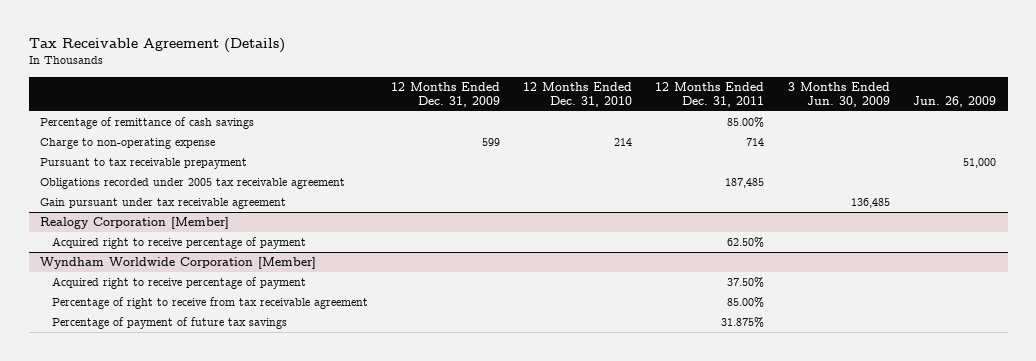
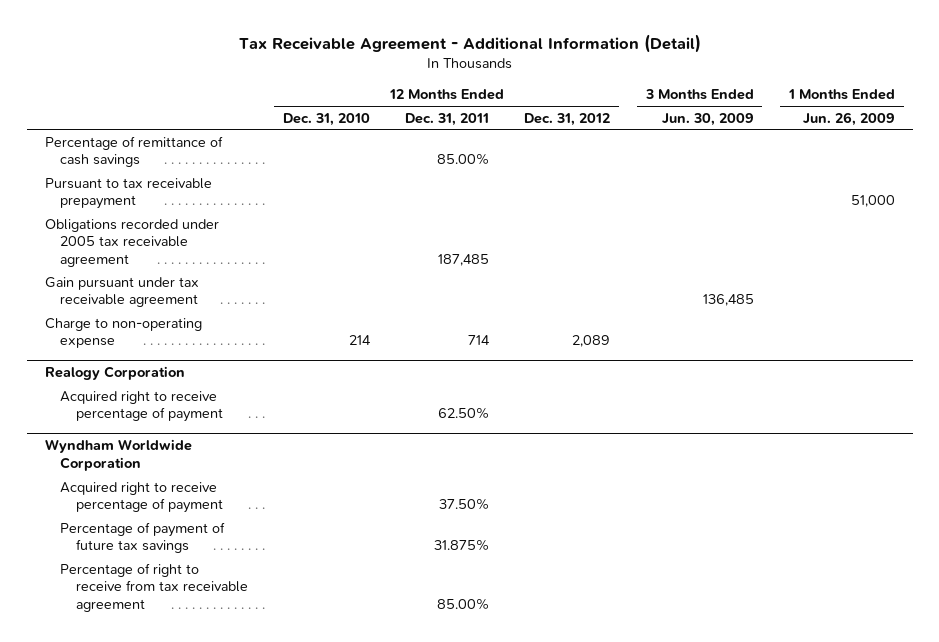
- Tax Receivable Agreement (Details)
+ Tax Receivable Agreement - Additional Information (Detail)
- | 12 Months Ended Dec. 31, 2009 | 12 Months Ended Dec. 31, 2010 | 12 Months Ended Dec. 31, 2011 | 3 Months Ended Jun. 30, 2009 | Jun. 26, 2009
+ | 12 Months Ended Dec. 31, 2010 | 12 Months Ended Dec. 31, 2011 | 12 Months Ended Dec. 31, 2012 | 3 Months Ended Jun. 30, 2009 | 1 Months Ended Jun. 26, 2009
- Realogy Corporation [Member]
moved down: Charge to non-operating expense | 214 | 714 | 2,089 | |
+ Realogy Corporation
- Wyndham Worldwide Corporation [Member]
+ Wyndham Worldwide Corporation
- Percentage of right to receive from tax receivable agreement | | | 85.00% | |
+ Percentage of right to receive from tax receivable agreement | | 85.00% | | |

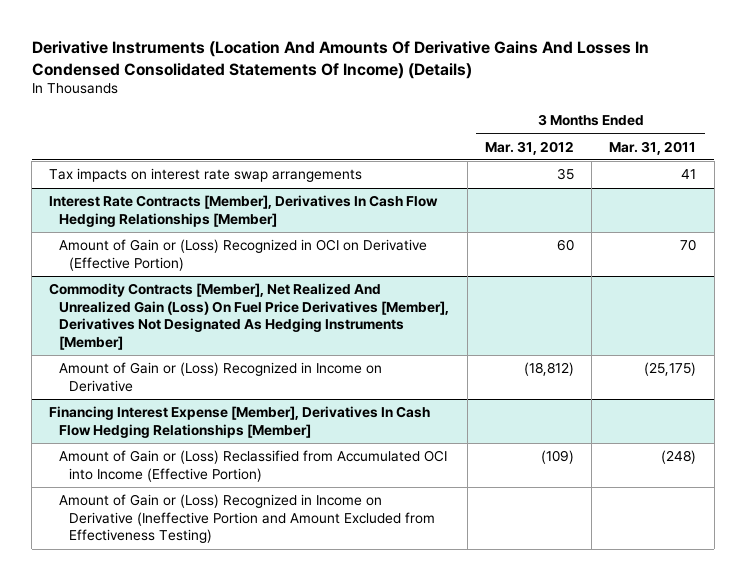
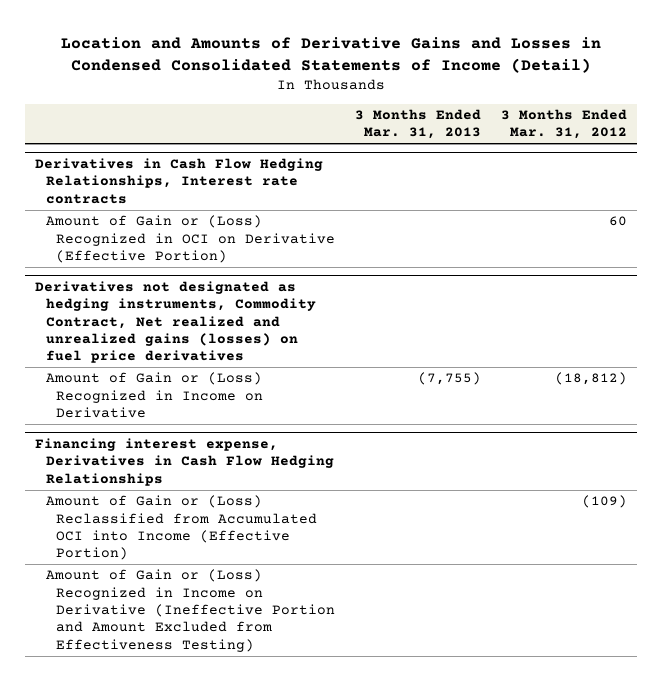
- Derivative Instruments (Location And Amounts Of Derivative Gains And Losses In Condensed Consolidated Statements Of Income) (Details)
+ Location and Amounts of Derivative Gains and Losses in Condensed Consolidated Statements of Income (Detail)
- | 3 Months Ended Mar. 31, 2012 | 3 Months Ended Mar. 31, 2011
+ | 3 Months Ended Mar. 31, 2013 | 3 Months Ended Mar. 31, 2012
- Tax impacts on interest rate swap arrangements | 35 | 41
- Interest Rate Contracts [Member], Derivatives In Cash Flow Hedging Relationships [Member]
+ Derivatives in Cash Flow Hedging Relationships, Interest rate contracts
- Commodity Contracts [Member], Net Realized And Unrealized Gain (Loss) On Fuel Price Derivatives [Member], Derivatives Not Designated As Hedging Instruments [Member]
+ Derivatives not designated as hedging instruments, Commodity Contract, Net realized and unrealized gains (losses) on fuel price derivatives
- Financing Interest Expense [Member], Derivatives In Cash Flow Hedging Relationships [Member]
+ Financing interest expense, Derivatives in Cash Flow Hedging Relationships

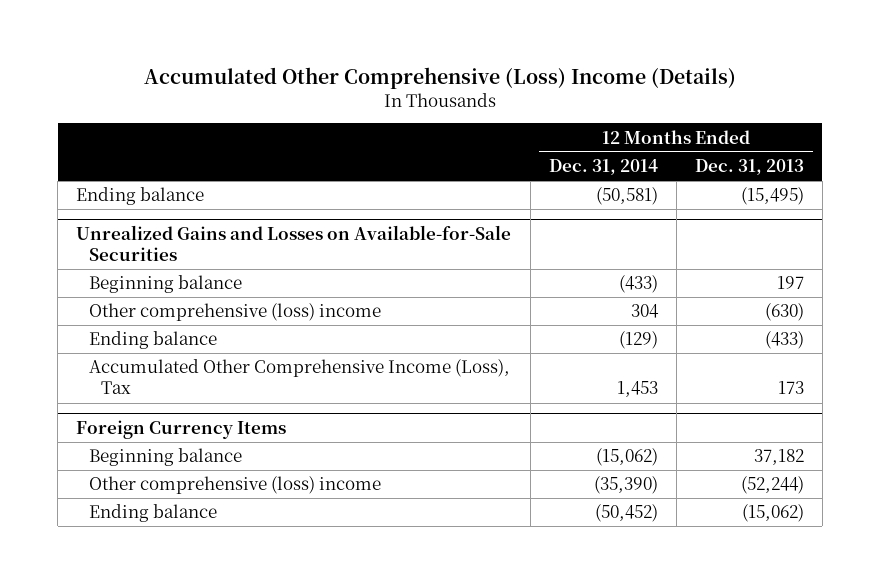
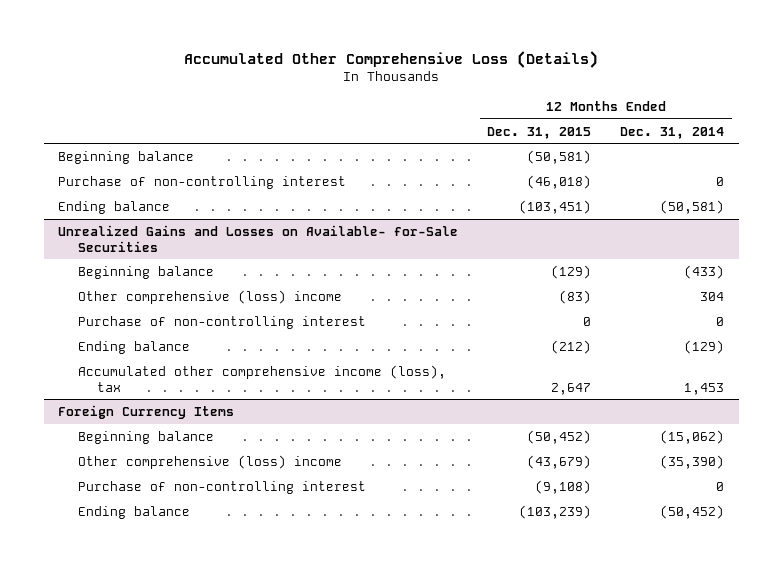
- Accumulated Other Comprehensive (Loss) Income (Details)
+ Accumulated Other Comprehensive Loss (Details)
- | 12 Months Ended Dec. 31, 2014 | 12 Months Ended Dec. 31, 2013
+ | 12 Months Ended Dec. 31, 2015 | 12 Months Ended Dec. 31, 2014
+ Beginning balance | (50,581) |
+ Purchase of non-controlling interest | (46,018) | 0
- Unrealized Gains and Losses on Available-for-Sale Securities
+ Unrealized Gains and Losses on Available- for-Sale Securities
+ Purchase of non-controlling interest | 0 | 0
- Accumulated Other Comprehensive Income (Loss), Tax | 1,453 | 173
+ Accumulated other comprehensive income (loss), tax | 2,647 | 1,453
@ Foreign Currency Items
+ Purchase of non-controlling interest | (9,108) | 0

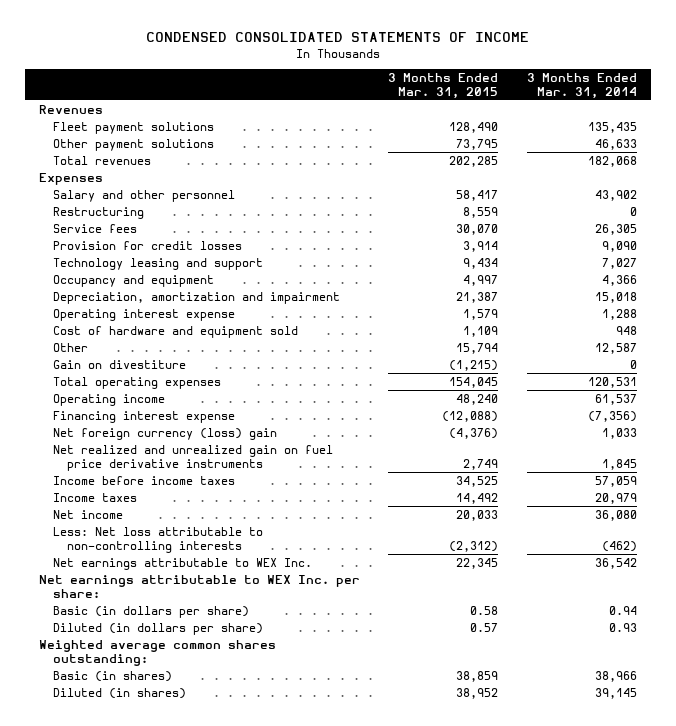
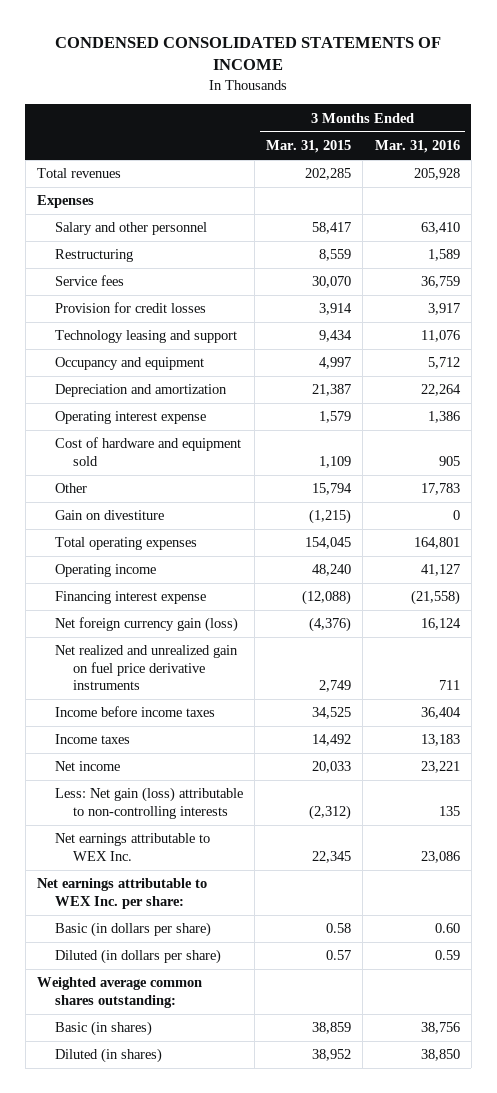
- | 3 Months Ended Mar. 31, 2015 | 3 Months Ended Mar. 31, 2014
+ | 3 Months Ended Mar. 31, 2015 | 3 Months Ended Mar. 31, 2016
- Revenues
- Fleet payment solutions | 128,490 | 135,435
- Other payment solutions | 73,795 | 46,633
- Depreciation, amortization and impairment | 21,387 | 15,018
+ Depreciation and amortization | 21,387 | 22,264
- Net foreign currency (loss) gain | (4,376) | 1,033
+ Net foreign currency gain (loss) | (4,376) | 16,124
- Less: Net loss attributable to non-controlling interests | (2,312) | (462)
+ Less: Net gain (loss) attributable to non-controlling interests | (2,312) | 135

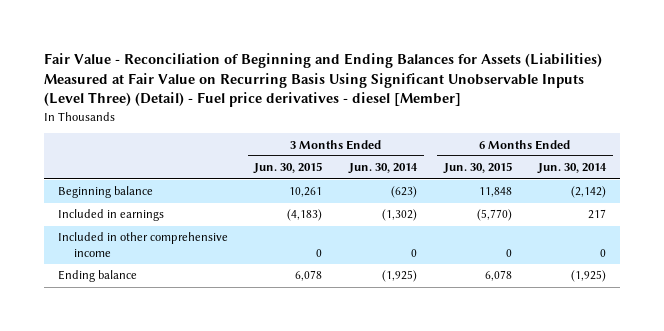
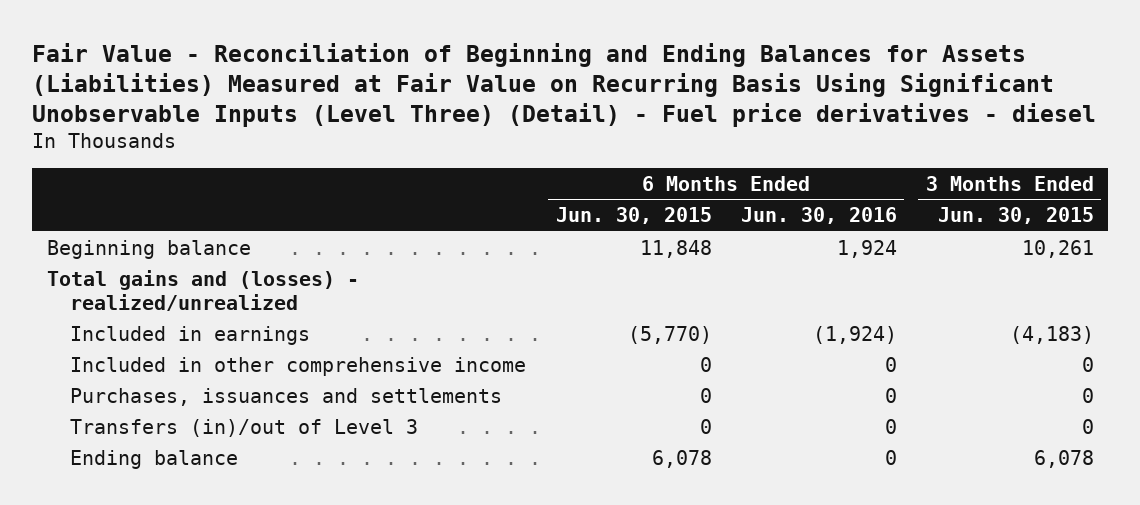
- Fair Value - Reconciliation of Beginning and Ending Balances for Assets (Liabilities) Measured at Fair Value on Recurring Basis Using Significant Unobservable Inputs (Level Three) (Detail) - Fuel price derivatives - diesel [Member]
+ Fair Value - Reconciliation of Beginning and Ending Balances for Assets (Liabilities) Measured at Fair Value on Recurring Basis Using Significant Unobservable Inputs (Level Three) (Detail) - Fuel price derivatives - diesel
- | 3 Months Ended Jun. 30, 2015 | 3 Months Ended Jun. 30, 2014 | 6 Months Ended Jun. 30, 2015 | 6 Months Ended Jun. 30, 2014
+ | 6 Months Ended Jun. 30, 2015 | 6 Months Ended Jun. 30, 2016 | 3 Months Ended Jun. 30, 2015
+ Total gains and (losses) - realized/unrealized
+ Purchases, issuances and settlements | 0 | 0 | 0
+ Transfers (in)/out of Level 3 | 0 | 0 | 0

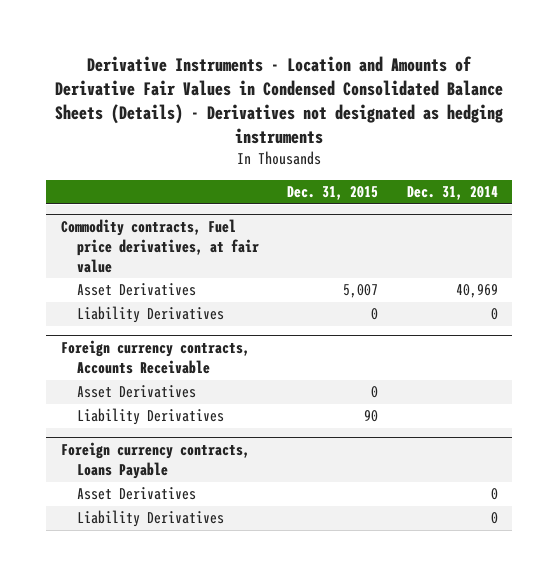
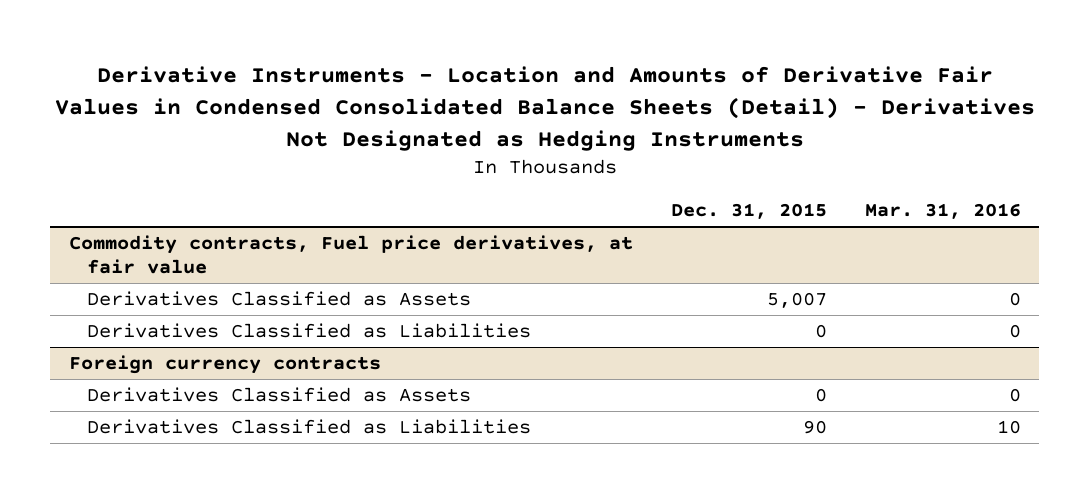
- Derivative Instruments - Location and Amounts of Derivative Fair Values in Condensed Consolidated Balance Sheets (Details) - Derivatives not designated as hedging instruments
+ Derivative Instruments - Location and Amounts of Derivative Fair Values in Condensed Consolidated Balance Sheets (Detail) - Derivatives Not Designated as Hedging Instruments
- | Dec. 31, 2015 | Dec. 31, 2014
+ | Dec. 31, 2015 | Mar. 31, 2016
@ Commodity contracts, Fuel price derivatives, at fair value
- Asset Derivatives | 5,007 | 40,969
- Liability Derivatives | 0 | 0
- Foreign currency contracts, Accounts Receivable
- Asset Derivatives | 0 |
- Liability Derivatives | 90 |
- Foreign currency contracts, Loans Payable
- Asset Derivatives | | 0
- Liability Derivatives | | 0
@ Commodity contracts, Fuel price derivatives, at fair value
+ Derivatives Classified as Assets | 5,007 | 0
+ Derivatives Classified as Liabilities | 0 | 0
+ Foreign currency contracts
+ Derivatives Classified as Assets | 0 | 0
+ Derivatives Classified as Liabilities | 90 | 10

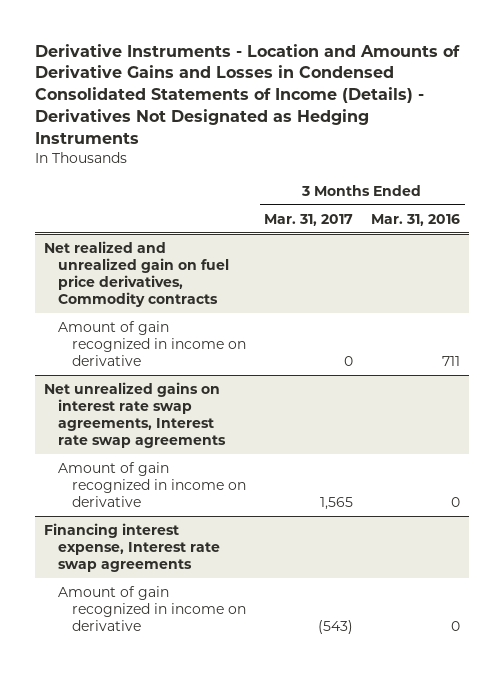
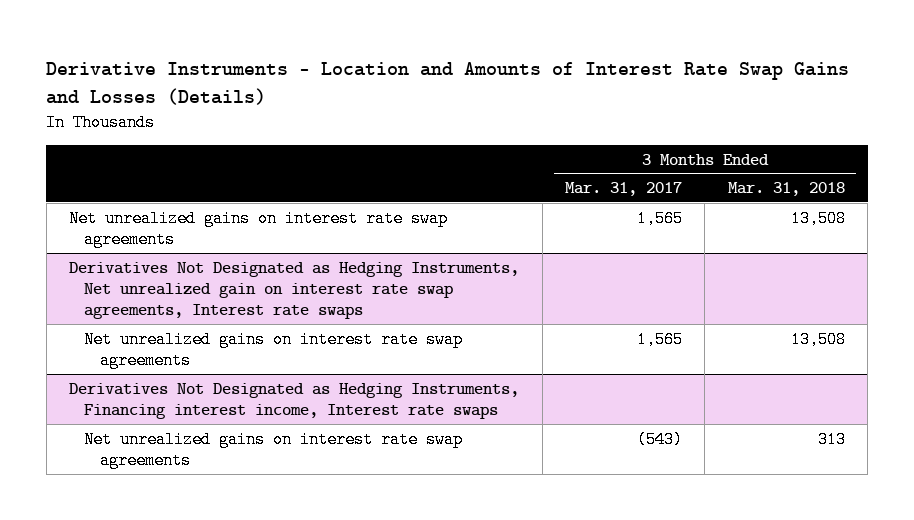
- Derivative Instruments - Location and Amounts of Derivative Gains and Losses in Condensed Consolidated Statements of Income (Details) - Derivatives Not Designated as Hedging Instruments
+ Derivative Instruments - Location and Amounts of Interest Rate Swap Gains and Losses (Details)
- | 3 Months Ended Mar. 31, 2017 | 3 Months Ended Mar. 31, 2016
+ | 3 Months Ended Mar. 31, 2017 | 3 Months Ended Mar. 31, 2018
- Net realized and unrealized gain on fuel price derivatives, Commodity contracts
- Amount of gain recognized in income on derivative | 0 | 711
- Net unrealized gains on interest rate swap agreements, Interest rate swap agreements
- Amount of gain recognized in income on derivative | 1,565 | 0
- Financing interest expense, Interest rate swap agreements
- Amount of gain recognized in income on derivative | (543) | 0
+ Net unrealized gains on interest rate swap agreements | 1,565 | 13,508
+ Derivatives Not Designated as Hedging Instruments, Net unrealized gain on interest rate swap agreements, Interest rate swaps
+ Net unrealized gains on interest rate swap agreements | 1,565 | 13,508
+ Derivatives Not Designated as Hedging Instruments, Financing interest income, Interest rate swaps
+ Net unrealized gains on interest rate swap agreements | (543) | 313

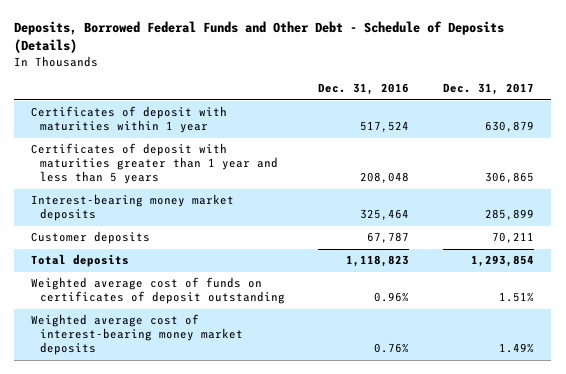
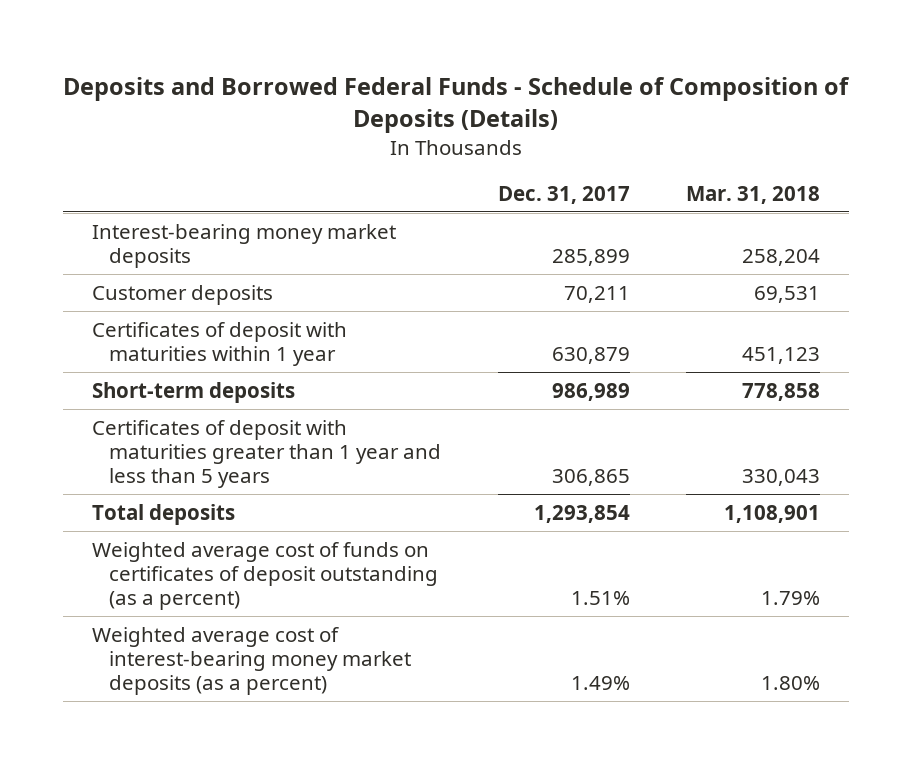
- Deposits, Borrowed Federal Funds and Other Debt - Schedule of Deposits (Details)
+ Deposits and Borrowed Federal Funds - Schedule of Composition of Deposits (Details)
- | Dec. 31, 2016 | Dec. 31, 2017
+ | Dec. 31, 2017 | Mar. 31, 2018
moved down: Certificates of deposit with maturities within 1 year | 630,879 | 451,123
+ Short-term deposits | 986,989 | 778,858
moved down: Certificates of deposit with maturities greater than 1 year and less than 5 years | 306,865 | 330,043
- Weighted average cost of funds on certificates of deposit outstanding | 0.96% | 1.51%
- Weighted average cost of interest-bearing money market deposits | 0.76% | 1.49%
+ Weighted average cost of funds on certificates of deposit outstanding (as a percent) | 1.51% | 1.79%
+ Weighted average cost of interest-bearing money market deposits (as a percent) | 1.49% | 1.80%

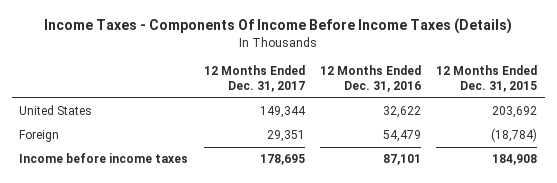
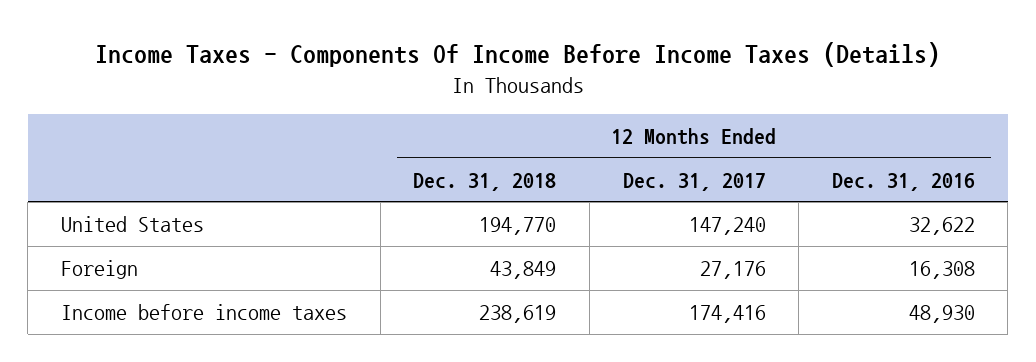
- | 12 Months Ended Dec. 31, 2017 | 12 Months Ended Dec. 31, 2016 | 12 Months Ended Dec. 31, 2015
+ | 12 Months Ended Dec. 31, 2018 | 12 Months Ended Dec. 31, 2017 | 12 Months Ended Dec. 31, 2016
- United States | 149,344 | 32,622 | 203,692
- Foreign | 29,351 | 54,479 | (18,784)
- Income before income taxes | 178,695 | 87,101 | 184,908
+ United States | 194,770 | 147,240 | 32,622
+ Foreign | 43,849 | 27,176 | 16,308
+ Income before income taxes | 238,619 | 174,416 | 48,930

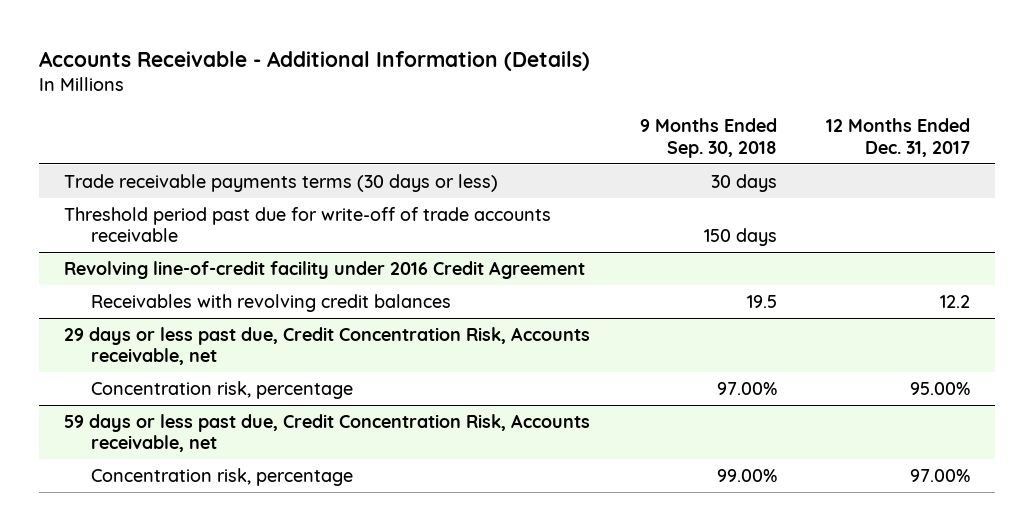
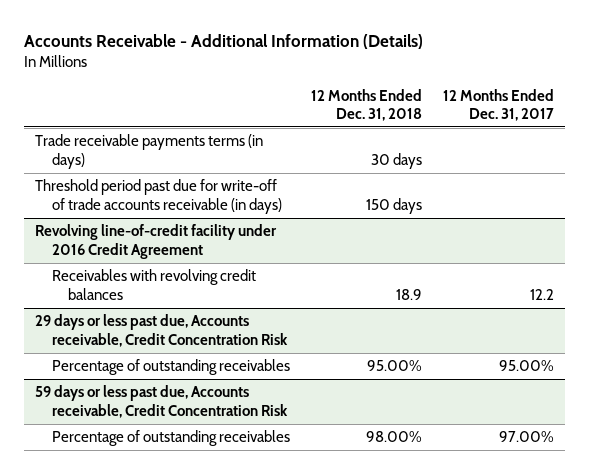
- | 9 Months Ended Sep. 30, 2018 | 12 Months Ended Dec. 31, 2017
+ | 12 Months Ended Dec. 31, 2018 | 12 Months Ended Dec. 31, 2017
- Trade receivable payments terms (30 days or less) | 30 days |
- Threshold period past due for write-off of trade accounts receivable | 150 days |
+ Trade receivable payments terms (in days) | 30 days |
+ Threshold period past due for write-off of trade accounts receivable (in days) | 150 days |
- 29 days or less past due, Credit Concentration Risk, Accounts receivable, net
- Concentration risk, percentage | 97.00% | 95.00%
- 59 days or less past due, Credit Concentration Risk, Accounts receivable, net
- Concentration risk, percentage | 99.00% | 97.00%
+ 29 days or less past due, Accounts receivable, Credit Concentration Risk
+ Percentage of outstanding receivables | 95.00% | 95.00%
+ 59 days or less past due, Accounts receivable, Credit Concentration Risk
+ Percentage of outstanding receivables | 98.00% | 97.00%

